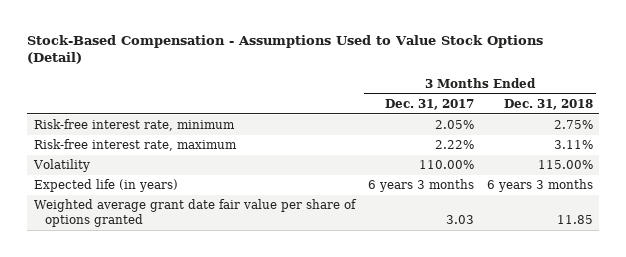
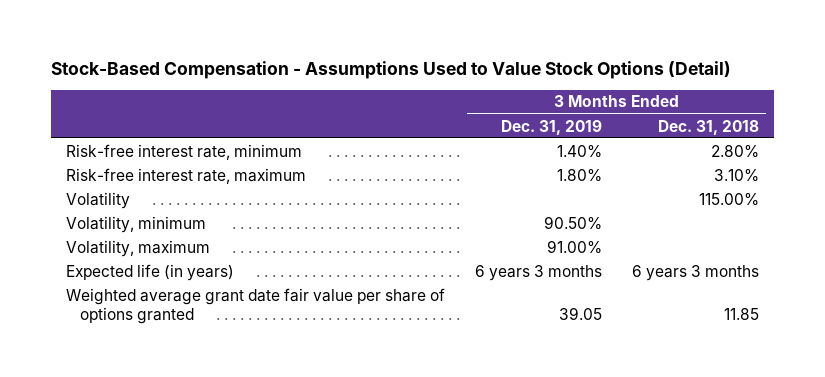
- | 3 Months Ended Dec. 31, 2017 | 3 Months Ended Dec. 31, 2018
+ | 3 Months Ended Dec. 31, 2019 | 3 Months Ended Dec. 31, 2018
- Risk-free interest rate, minimum | 2.05% | 2.75%
- Risk-free interest rate, maximum | 2.22% | 3.11%
+ Risk-free interest rate, minimum | 1.40% | 2.80%
+ Risk-free interest rate, maximum | 1.80% | 3.10%
+ Volatility, minimum | 90.50% |
+ Volatility, maximum | 91.00% |

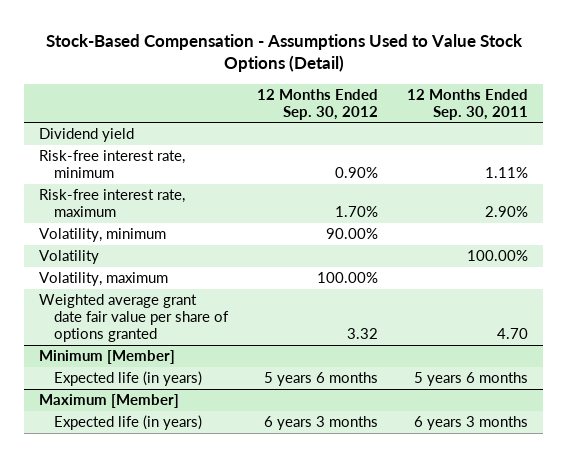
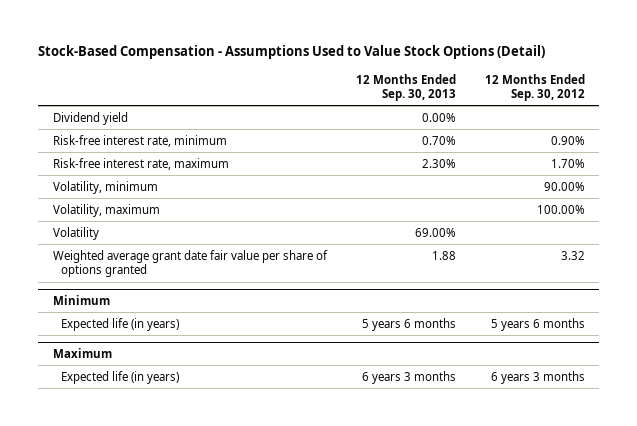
- | 12 Months Ended Sep. 30, 2012 | 12 Months Ended Sep. 30, 2011
+ | 12 Months Ended Sep. 30, 2013 | 12 Months Ended Sep. 30, 2012
moved down: Volatility | 69.00% |
- Minimum [Member]
+ Minimum
- Maximum [Member]
+ Maximum

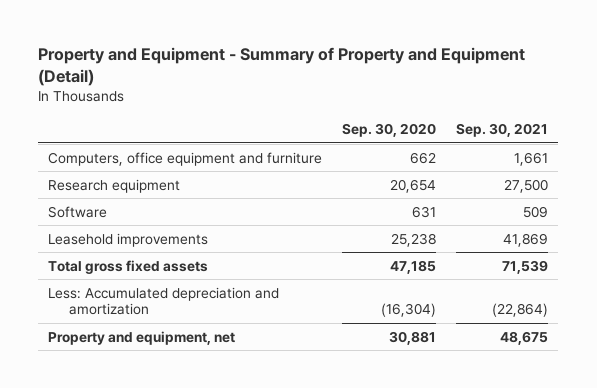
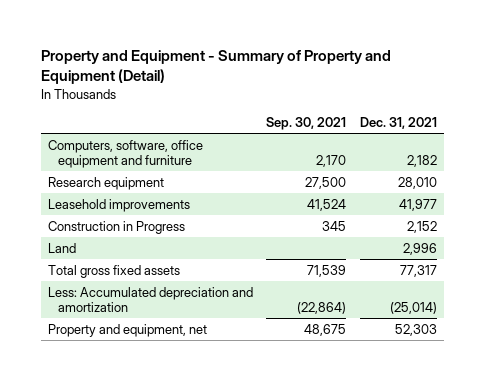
- | Sep. 30, 2020 | Sep. 30, 2021
+ | Sep. 30, 2021 | Dec. 31, 2021
- Computers, office equipment and furniture | 662 | 1,661
+ Computers, software, office equipment and furniture | 2,170 | 2,182
- Software | 631 | 509
- Leasehold improvements | 25,238 | 41,869
+ Leasehold improvements | 41,524 | 41,977
+ Construction in Progress | 345 | 2,152
+ Land | | 2,996

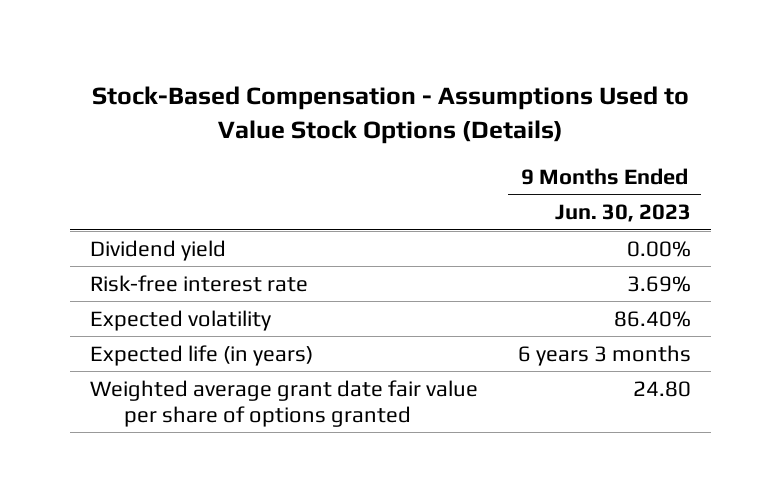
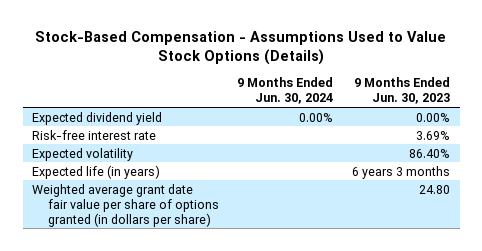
- | 9 Months Ended Jun. 30, 2023
+ | 9 Months Ended Jun. 30, 2024 | 9 Months Ended Jun. 30, 2023
- Dividend yield | 0.00%
+ Expected dividend yield | 0.00% | 0.00%
- Weighted average grant date fair value per share of options granted | 24.80
+ Weighted average grant date fair value per share of options granted (in dollars per share) | | 24.80

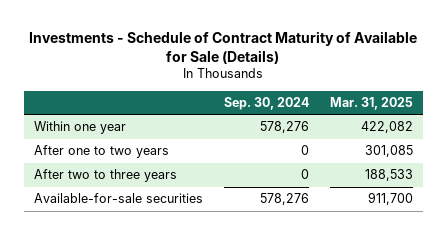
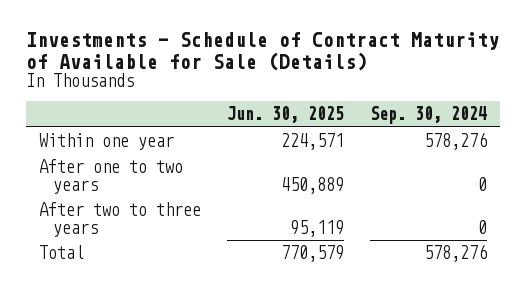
- | Sep. 30, 2024 | Mar. 31, 2025
+ | Jun. 30, 2025 | Sep. 30, 2024
- Available-for-sale securities | 578,276 | 911,700
+ Total | 770,579 | 578,276

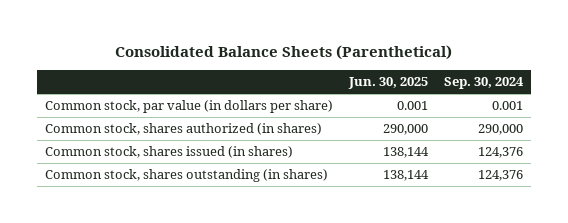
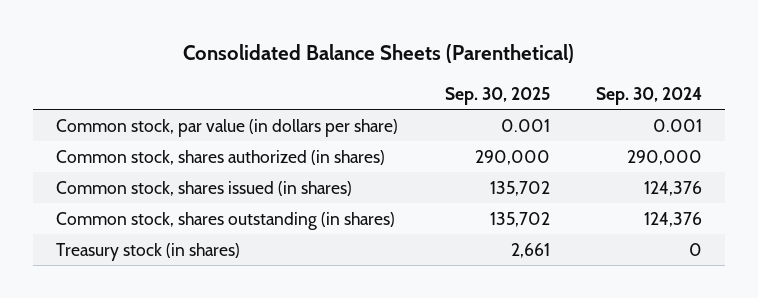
- | Jun. 30, 2025 | Sep. 30, 2024
+ | Sep. 30, 2025 | Sep. 30, 2024
+ Treasury stock (in shares) | 2,661 | 0

